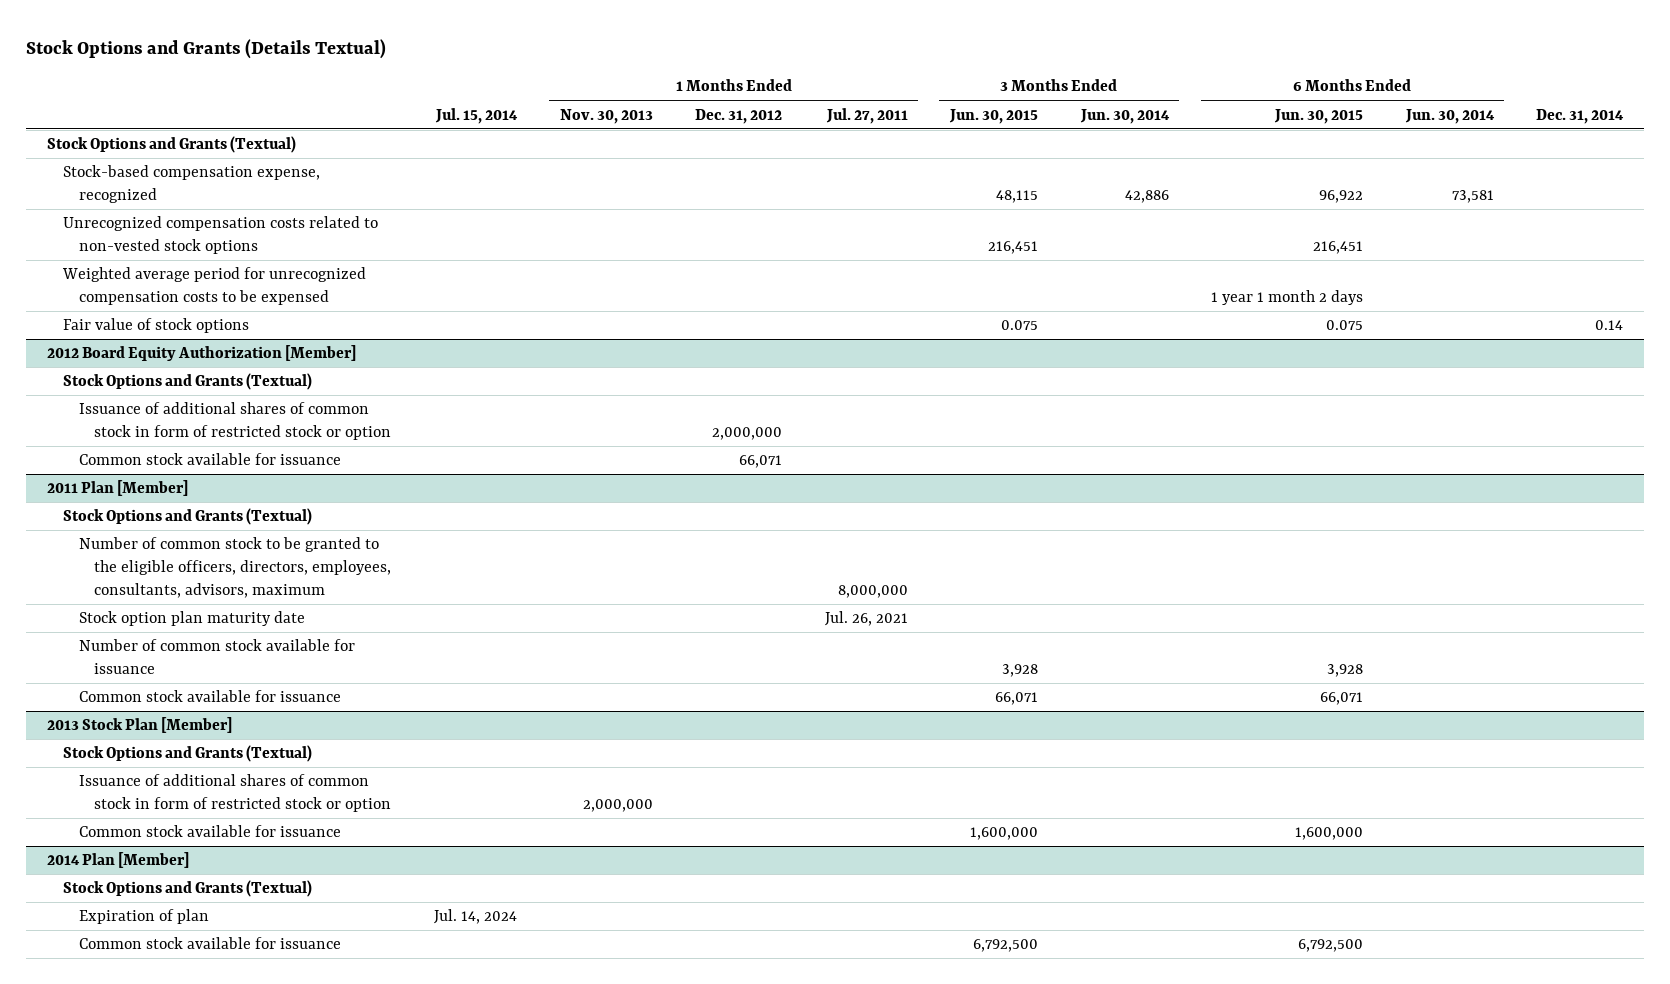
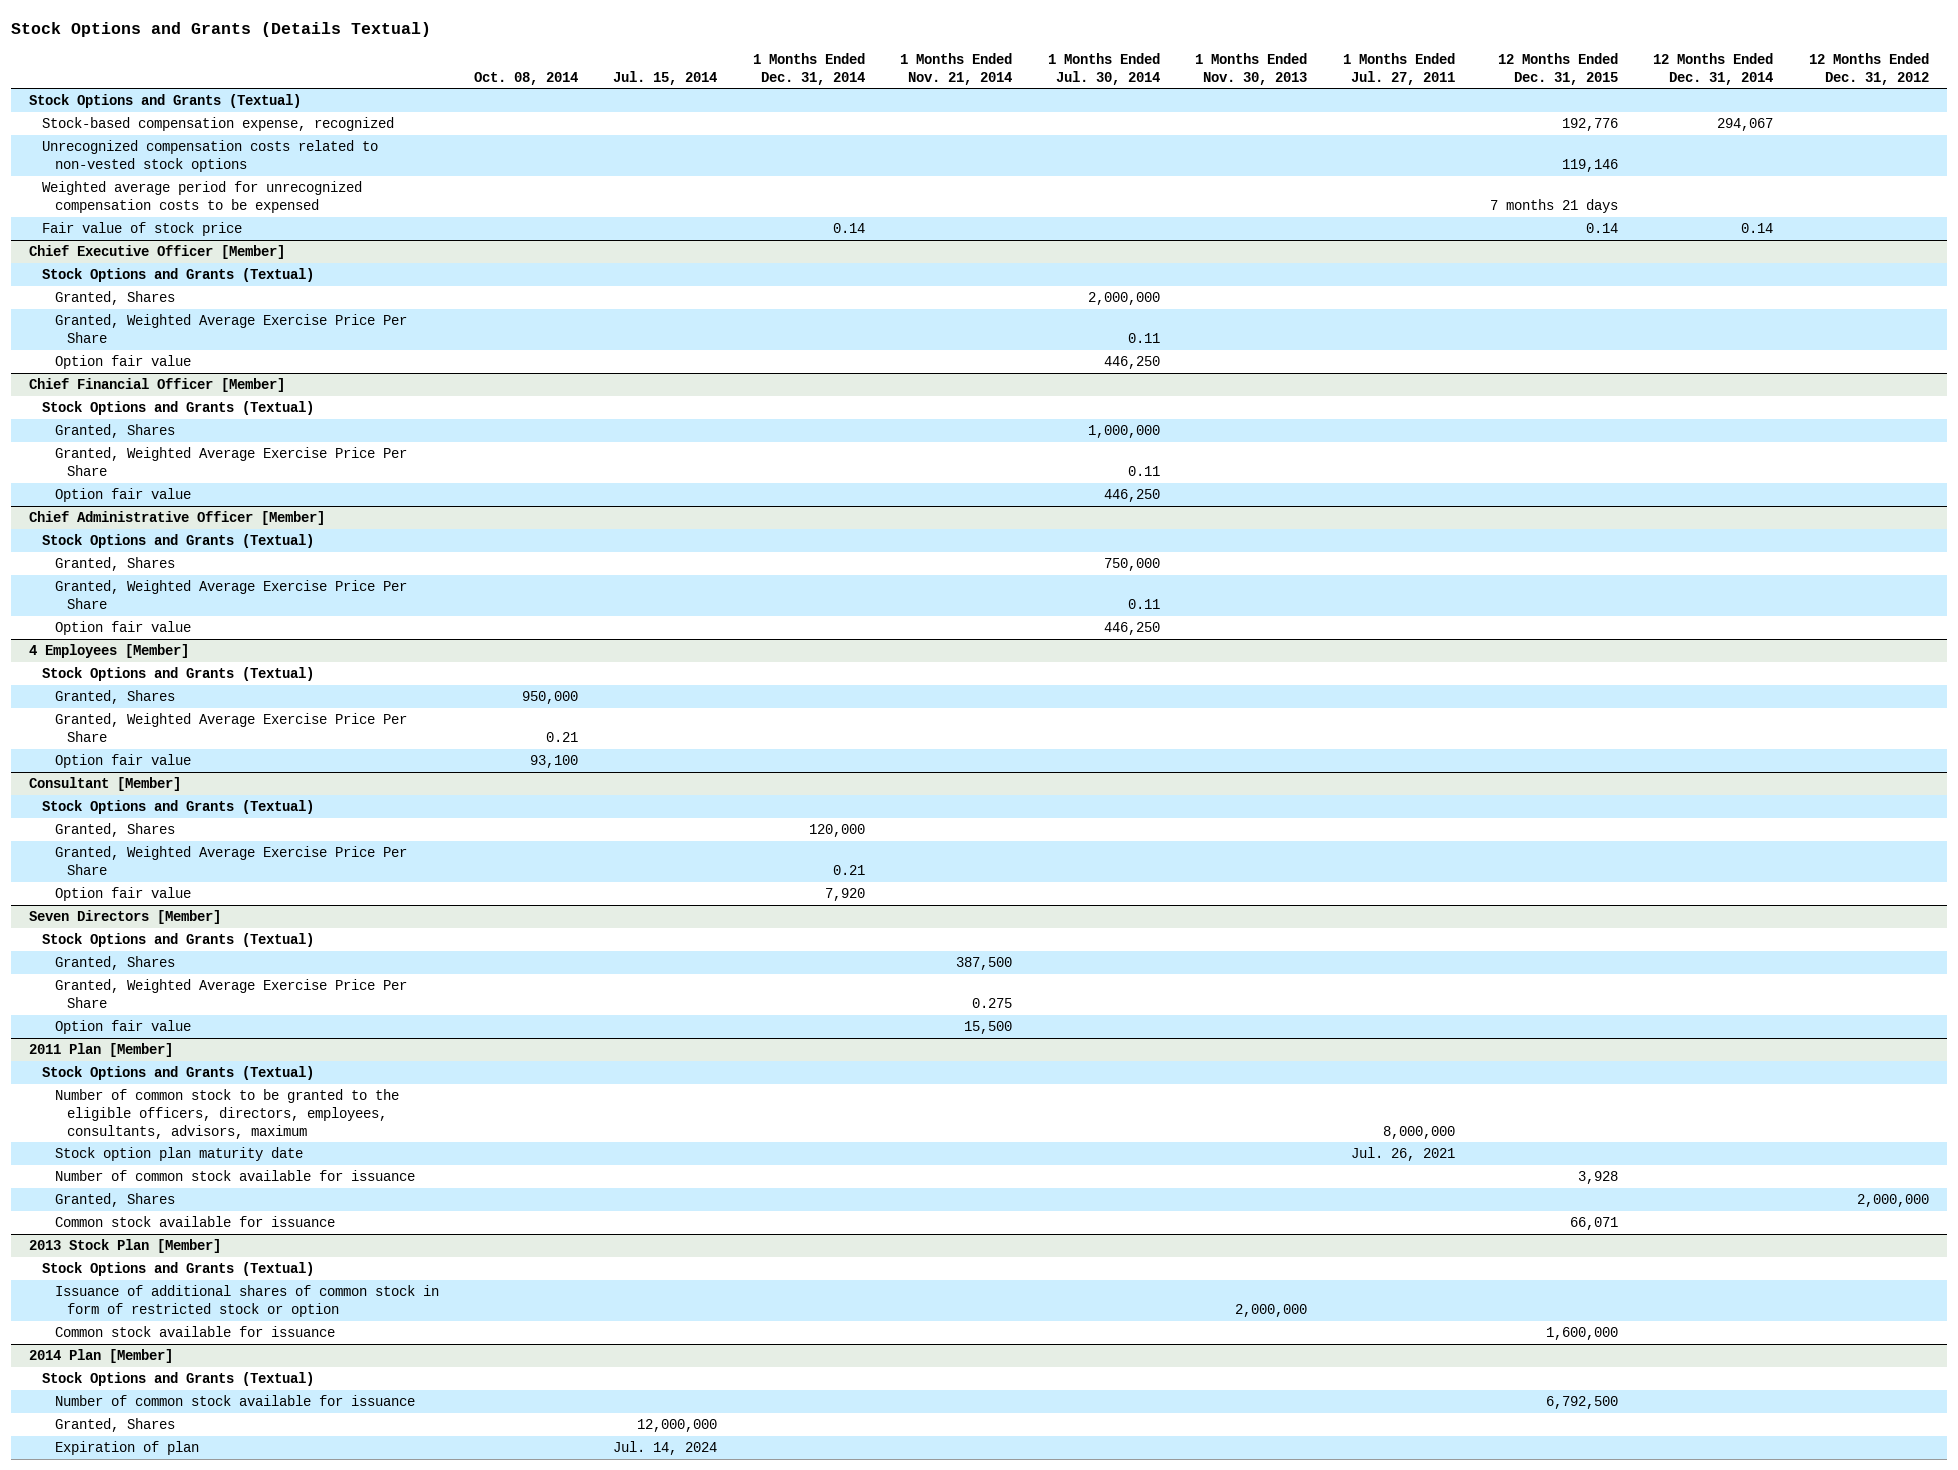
- | Jul. 15, 2014 | 1 Months Ended Nov. 30, 2013 | 1 Months Ended Dec. 31, 2012 | 1 Months Ended Jul. 27, 2011 | 3 Months Ended Jun. 30, 2015 | 3 Months Ended Jun. 30, 2014 | 6 Months Ended Jun. 30, 2015 | 6 Months Ended Jun. 30, 2014 | Dec. 31, 2014
+ | Oct. 08, 2014 | Jul. 15, 2014 | 1 Months Ended Dec. 31, 2014 | 1 Months Ended Nov. 21, 2014 | 1 Months Ended Jul. 30, 2014 | 1 Months Ended Nov. 30, 2013 | 1 Months Ended Jul. 27, 2011 | 12 Months Ended Dec. 31, 2015 | 12 Months Ended Dec. 31, 2014 | 12 Months Ended Dec. 31, 2012
- Fair value of stock options | | | | | 0.075 | | 0.075 | | 0.14
- 2012 Board Equity Authorization [Member]
- Stock Options and Grants (Textual)
- Issuance of additional shares of common stock in form of restricted stock or option | | | 2,000,000 | | | | | |
- Common stock available for issuance | | | 66,071 | | | | | |
+ Fair value of stock price | | | 0.14 | | | | | 0.14 | 0.14 |
+ Chief Executive Officer [Member]
+ Stock Options and Grants (Textual)
+ Granted, Shares | | | | | 2,000,000 | | | | |
+ Granted, Weighted Average Exercise Price Per Share | | | | | 0.11 | | | | |
+ Option fair value | | | | | 446,250 | | | | |
+ Chief Financial Officer [Member]
+ Stock Options and Grants (Textual)
+ Granted, Shares | | | | | 1,000,000 | | | | |
+ Granted, Weighted Average Exercise Price Per Share | | | | | 0.11 | | | | |
+ Option fair value | | | | | 446,250 | | | | |
+ Chief Administrative Officer [Member]
+ Stock Options and Grants (Textual)
+ Granted, Shares | | | | | 750,000 | | | | |
+ Granted, Weighted Average Exercise Price Per Share | | | | | 0.11 | | | | |
+ Option fair value | | | | | 446,250 | | | | |
+ 4 Employees [Member]
+ Stock Options and Grants (Textual)
+ Granted, Shares | 950,000 | | | | | | | | |
+ Granted, Weighted Average Exercise Price Per Share | 0.21 | | | | | | | | |
+ Option fair value | 93,100 | | | | | | | | |
+ Consultant [Member]
+ Stock Options and Grants (Textual)
+ Granted, Shares | | | 120,000 | | | | | | |
+ Granted, Weighted Average Exercise Price Per Share | | | 0.21 | | | | | | |
+ Option fair value | | | 7,920 | | | | | | |
+ Seven Directors [Member]
+ Stock Options and Grants (Textual)
+ Granted, Shares | | | | 387,500 | | | | | |
+ Granted, Weighted Average Exercise Price Per Share | | | | 0.275 | | | | | |
+ Option fair value | | | | 15,500 | | | | | |
@ 2011 Plan [Member]
+ Granted, Shares | | | | | | | | | | 2,000,000
@ 2014 Plan [Member]
+ Number of common stock available for issuance | | | | | | | | 6,792,500 | |
+ Granted, Shares | | 12,000,000 | | | | | | | |
- Common stock available for issuance | | | | | 6,792,500 | | 6,792,500 | |

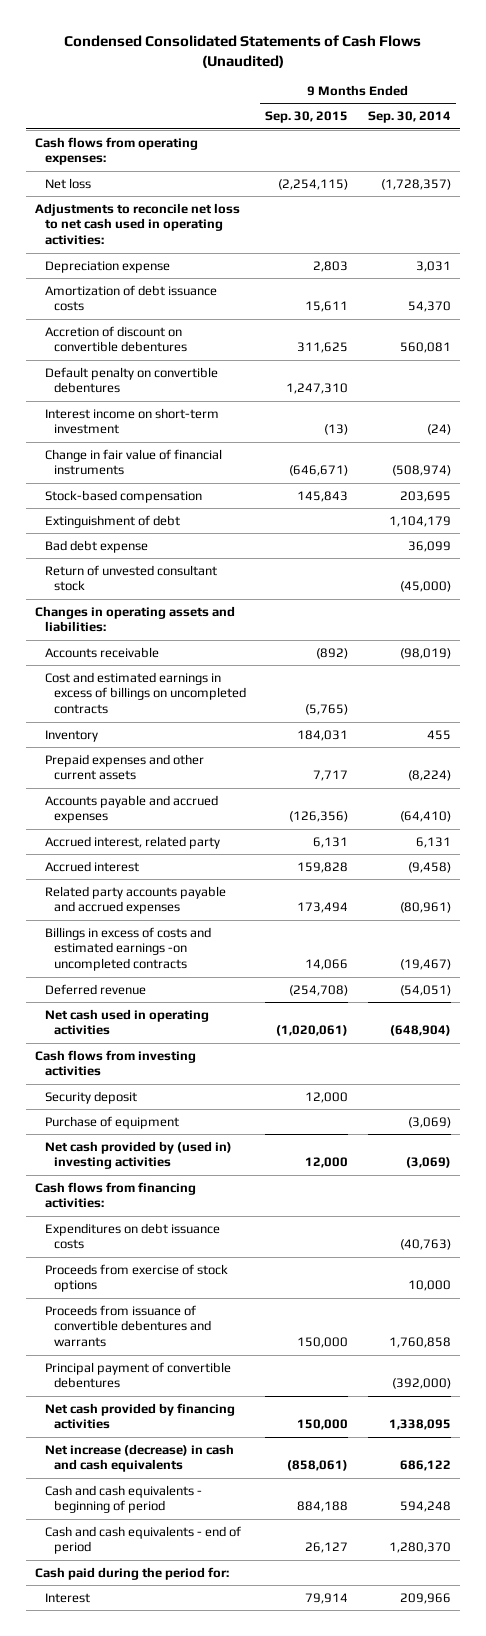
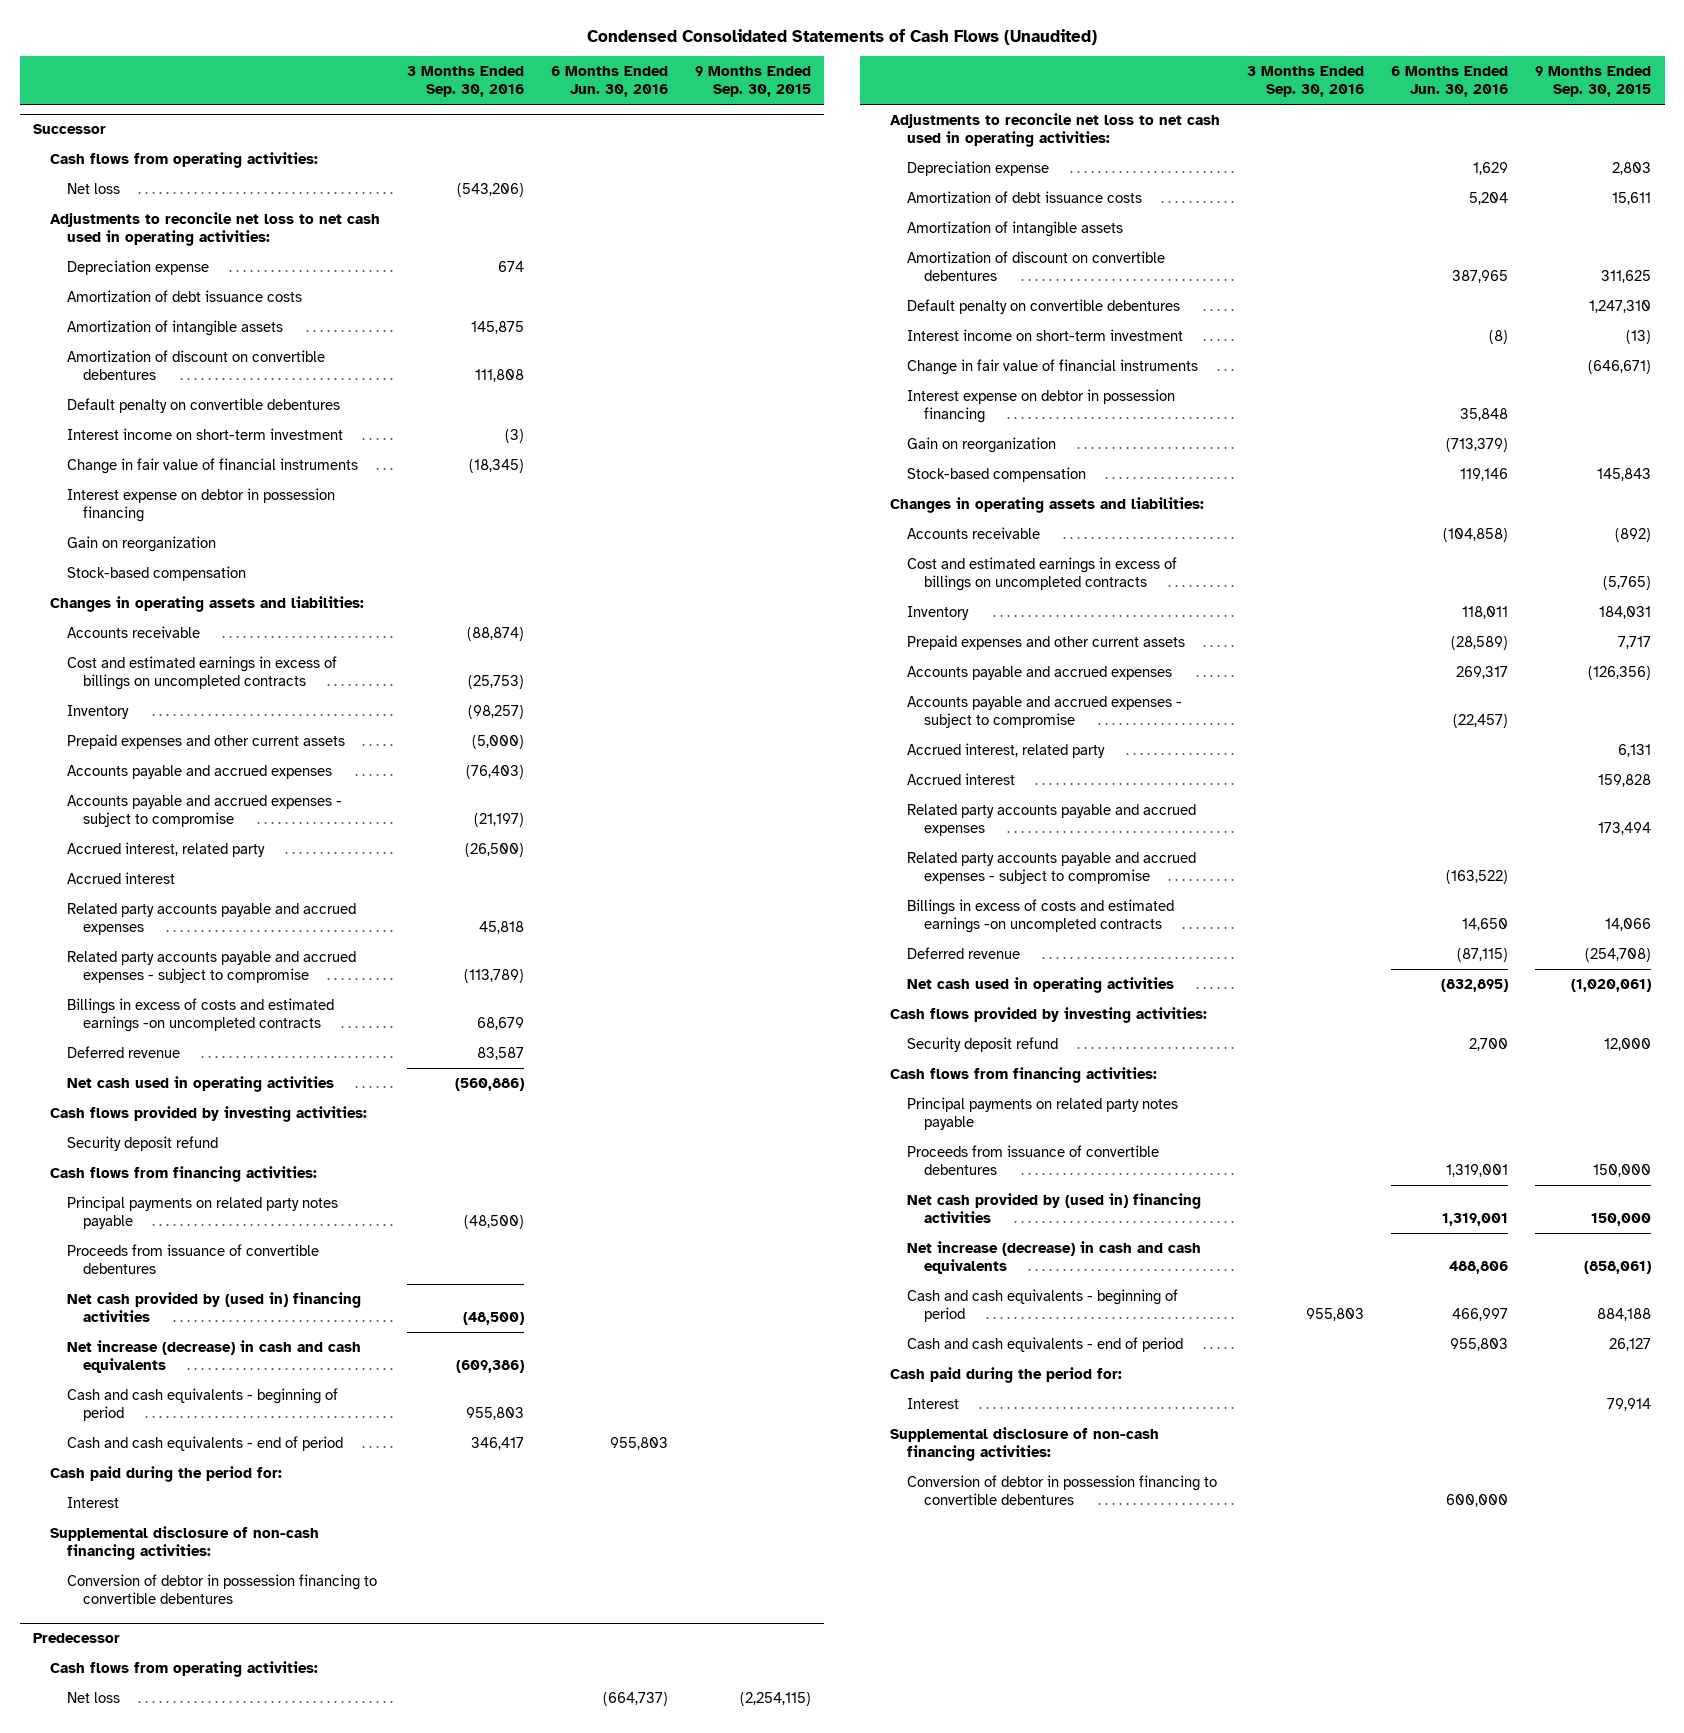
- | 9 Months Ended Sep. 30, 2015 | 9 Months Ended Sep. 30, 2014
+ | 3 Months Ended Sep. 30, 2016 | 6 Months Ended Jun. 30, 2016 | 9 Months Ended Sep. 30, 2015
- Cash flows from operating expenses:
+ Successor
+ Cash flows from operating activities:
+ Net loss | (543,206) | |
+ Adjustments to reconcile net loss to net cash used in operating activities:
+ Depreciation expense | 674 | |
+ Amortization of debt issuance costs
+ Amortization of intangible assets | 145,875 | |
+ Amortization of discount on convertible debentures | 111,808 | |
+ Default penalty on convertible debentures
+ Interest income on short-term investment | (3) | |
+ Change in fair value of financial instruments | (18,345) | |
+ Interest expense on debtor in possession financing
+ Gain on reorganization
+ Stock-based compensation
+ Changes in operating assets and liabilities:
+ Accounts receivable | (88,874) | |
+ Cost and estimated earnings in excess of billings on uncompleted contracts | (25,753) | |
+ Inventory | (98,257) | |
+ Prepaid expenses and other current assets | (5,000) | |
+ Accounts payable and accrued expenses | (76,403) | |
+ Accounts payable and accrued expenses - subject to compromise | (21,197) | |
+ Accrued interest, related party | (26,500) | |
+ Accrued interest
+ Related party accounts payable and accrued expenses | 45,818 | |
+ Related party accounts payable and accrued expenses - subject to compromise | (113,789) | |
+ Billings in excess of costs and estimated earnings -on uncompleted contracts | 68,679 | |
+ Deferred revenue | 83,587 | |
+ Net cash used in operating activities | (560,886) | |
+ Cash flows provided by investing activities:
+ Security deposit refund
+ Cash flows from financing activities:
+ Principal payments on related party notes payable | (48,500) | |
+ Proceeds from issuance of convertible debentures
+ Net cash provided by (used in) financing activities | (48,500) | |
+ Net increase (decrease) in cash and cash equivalents | (609,386) | |
+ Cash and cash equivalents - beginning of period | 955,803 | |
+ Cash and cash equivalents - end of period | 346,417 | 955,803 |
+ Cash paid during the period for:
+ Interest
+ Supplemental disclosure of non-cash financing activities:
+ Conversion of debtor in possession financing to convertible debentures
+ Predecessor
+ Cash flows from operating activities:
- Accretion of discount on convertible debentures | 311,625 | 560,081
+ Amortization of intangible assets
+ Amortization of discount on convertible debentures | | 387,965 | 311,625
+ Interest expense on debtor in possession financing | | 35,848 |
+ Gain on reorganization | | (713,379) |
- Extinguishment of debt | | 1,104,179
- Bad debt expense | | 36,099
- Return of unvested consultant stock | | (45,000)
+ Accounts payable and accrued expenses - subject to compromise | | (22,457) |
+ Related party accounts payable and accrued expenses - subject to compromise | | (163,522) |
- Cash flows from investing activities
- Security deposit | 12,000 |
- Purchase of equipment | | (3,069)
- Net cash provided by (used in) investing activities | 12,000 | (3,069)
+ Cash flows provided by investing activities:
+ Security deposit refund | | 2,700 | 12,000
- Expenditures on debt issuance costs | | (40,763)
- Proceeds from exercise of stock options | | 10,000
- Proceeds from issuance of convertible debentures and warrants | 150,000 | 1,760,858
- Principal payment of convertible debentures | | (392,000)
- Net cash provided by financing activities | 150,000 | 1,338,095
+ Principal payments on related party notes payable
+ Proceeds from issuance of convertible debentures | | 1,319,001 | 150,000
+ Net cash provided by (used in) financing activities | | 1,319,001 | 150,000
+ Supplemental disclosure of non-cash financing activities:
+ Conversion of debtor in possession financing to convertible debentures | | 600,000 |

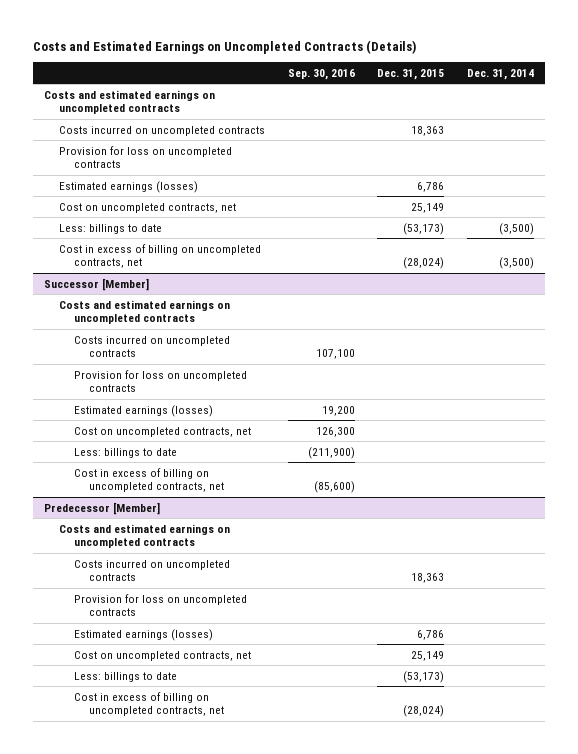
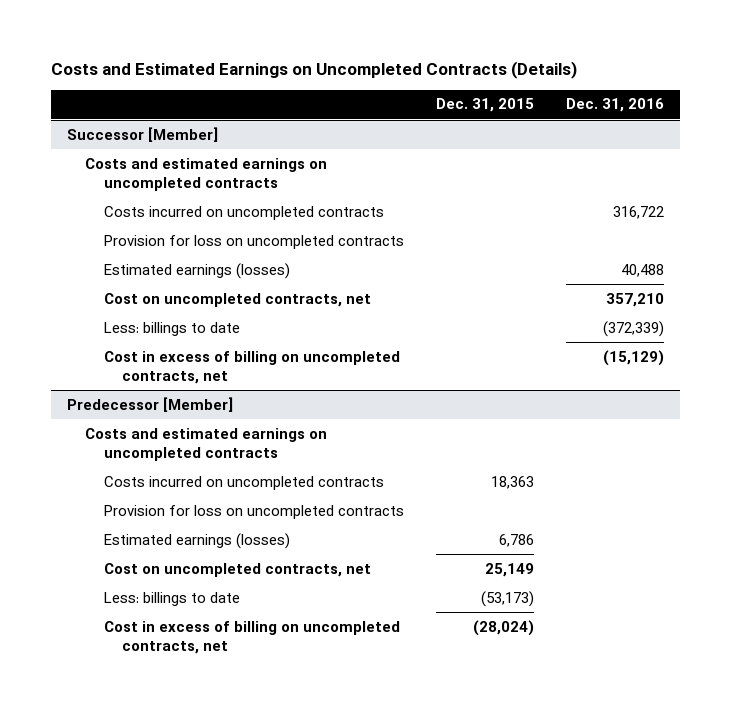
- | Sep. 30, 2016 | Dec. 31, 2015 | Dec. 31, 2014
+ | Dec. 31, 2015 | Dec. 31, 2016
- Costs and estimated earnings on uncompleted contracts
- Costs incurred on uncompleted contracts | | 18,363 |
- Provision for loss on uncompleted contracts
- Estimated earnings (losses) | | 6,786 |
- Cost on uncompleted contracts, net | | 25,149 |
- Less: billings to date | | (53,173) | (3,500)
- Cost in excess of billing on uncompleted contracts, net | | (28,024) | (3,500)

